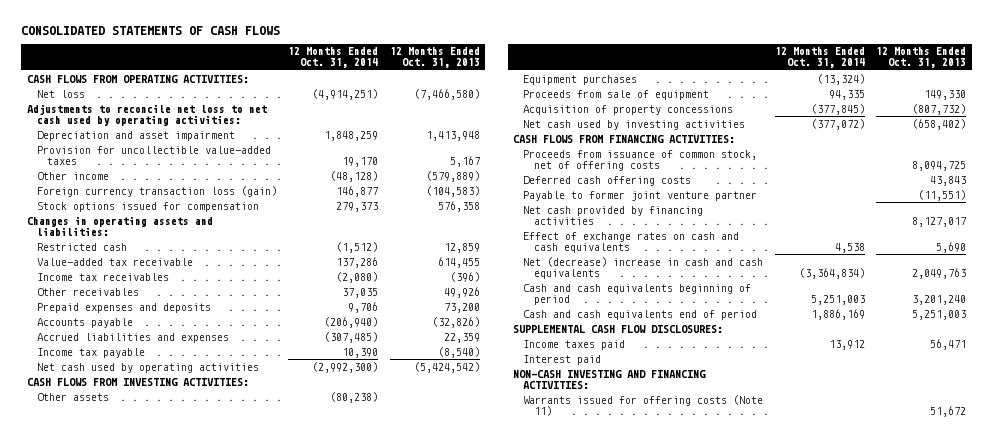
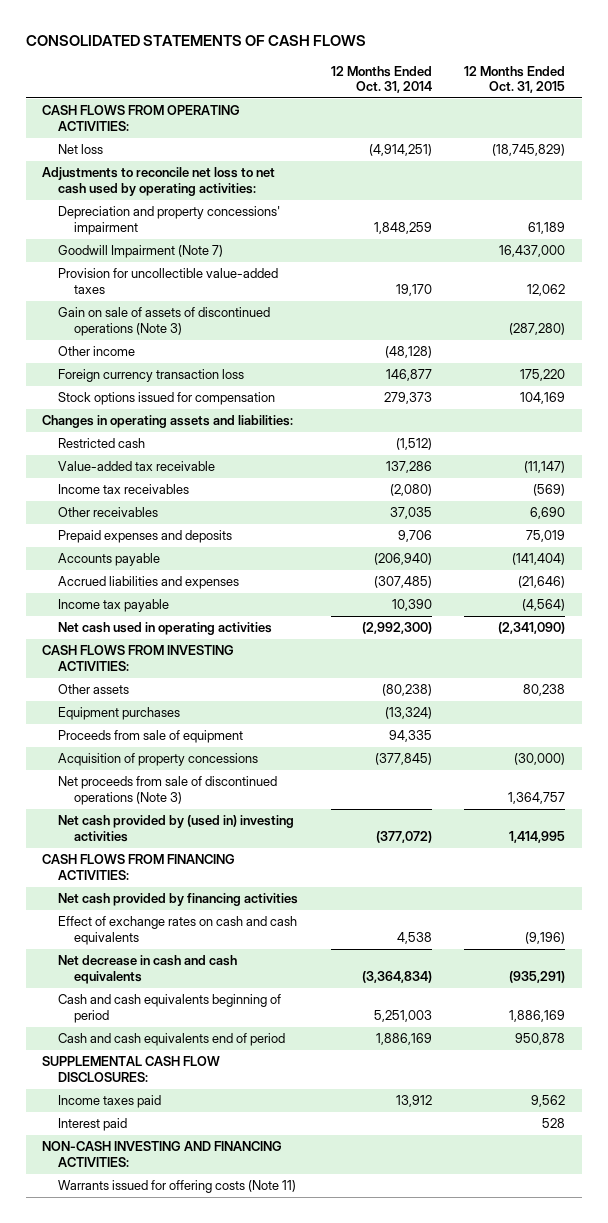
- | 12 Months Ended Oct. 31, 2014 | 12 Months Ended Oct. 31, 2013
+ | 12 Months Ended Oct. 31, 2014 | 12 Months Ended Oct. 31, 2015
- Depreciation and asset impairment | 1,848,259 | 1,413,948
+ Depreciation and property concessions' impairment | 1,848,259 | 61,189
+ Goodwill Impairment (Note 7) | | 16,437,000
+ Gain on sale of assets of discontinued operations (Note 3) | | (287,280)
- Foreign currency transaction loss (gain) | 146,877 | (104,583)
+ Foreign currency transaction loss | 146,877 | 175,220
- Net cash used by operating activities | (2,992,300) | (5,424,542)
+ Net cash used in operating activities | (2,992,300) | (2,341,090)
- Net cash used by investing activities | (377,072) | (658,402)
+ Net proceeds from sale of discontinued operations (Note 3) | | 1,364,757
+ Net cash provided by (used in) investing activities | (377,072) | 1,414,995
- Proceeds from issuance of common stock, net of offering costs | | 8,094,725
- Deferred cash offering costs | | 43,843
- Payable to former joint venture partner | | (11,551)
- Net (decrease) increase in cash and cash equivalents | (3,364,834) | 2,049,763
+ Net decrease in cash and cash equivalents | (3,364,834) | (935,291)

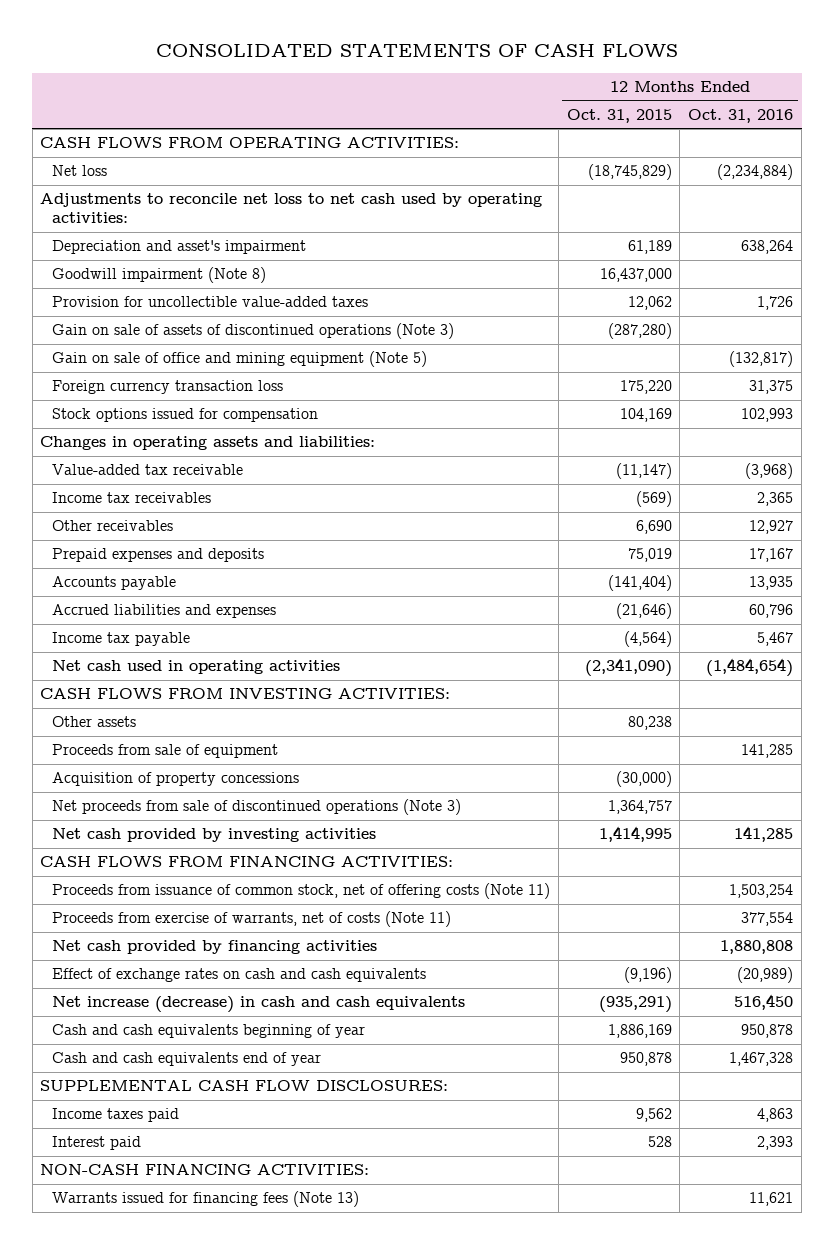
- | 12 Months Ended Oct. 31, 2014 | 12 Months Ended Oct. 31, 2015
+ | 12 Months Ended Oct. 31, 2015 | 12 Months Ended Oct. 31, 2016
- Depreciation and property concessions' impairment | 1,848,259 | 61,189
- Goodwill Impairment (Note 7) | | 16,437,000
+ Depreciation and asset's impairment | 61,189 | 638,264
+ Goodwill impairment (Note 8) | 16,437,000 |
- Other income | (48,128) |
+ Gain on sale of office and mining equipment (Note 5) | | (132,817)
- Restricted cash | (1,512) |
- Equipment purchases | (13,324) |
- Net cash provided by (used in) investing activities | (377,072) | 1,414,995
+ Net cash provided by investing activities | 1,414,995 | 141,285
+ Proceeds from issuance of common stock, net of offering costs (Note 11) | | 1,503,254
+ Proceeds from exercise of warrants, net of costs (Note 11) | | 377,554
- Net decrease in cash and cash equivalents | (3,364,834) | (935,291)
- Cash and cash equivalents beginning of period | 5,251,003 | 1,886,169
- Cash and cash equivalents end of period | 1,886,169 | 950,878
+ Net increase (decrease) in cash and cash equivalents | (935,291) | 516,450
+ Cash and cash equivalents beginning of year | 1,886,169 | 950,878
+ Cash and cash equivalents end of year | 950,878 | 1,467,328
- NON-CASH INVESTING AND FINANCING ACTIVITIES:
- Warrants issued for offering costs (Note 11)
+ NON-CASH FINANCING ACTIVITIES:
+ Warrants issued for financing fees (Note 13) | | 11,621

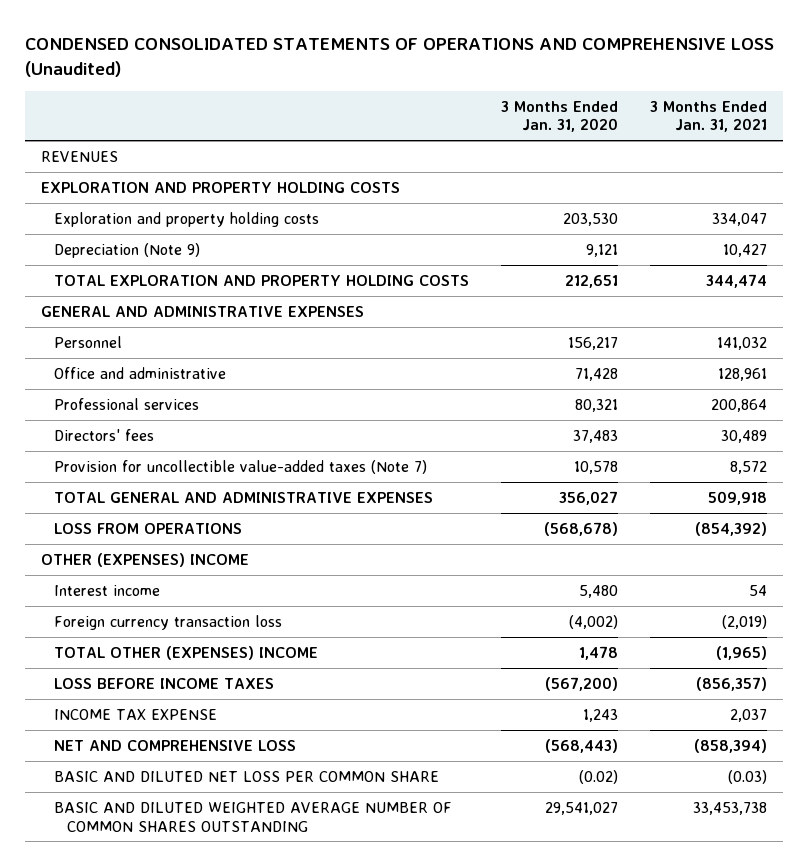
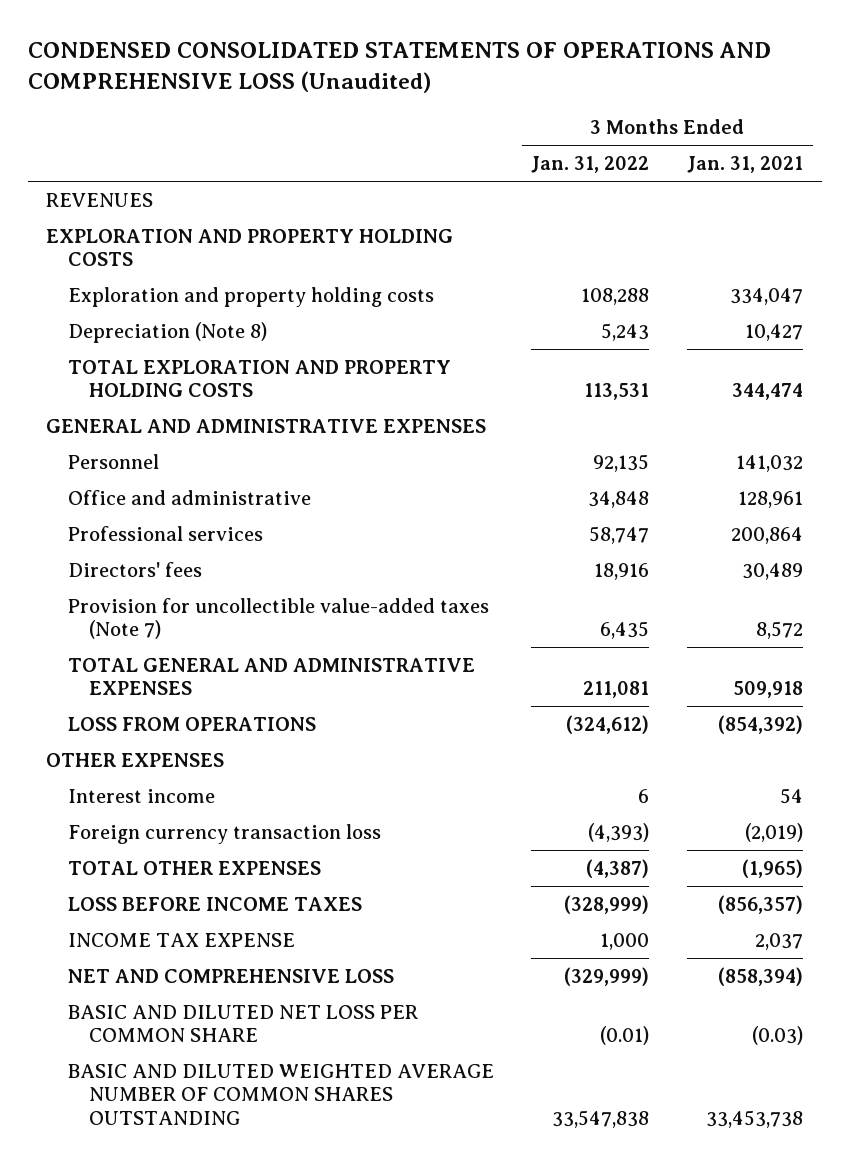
- | 3 Months Ended Jan. 31, 2020 | 3 Months Ended Jan. 31, 2021
+ | 3 Months Ended Jan. 31, 2022 | 3 Months Ended Jan. 31, 2021
- Depreciation (Note 9) | 9,121 | 10,427
+ Depreciation (Note 8) | 5,243 | 10,427
- OTHER (EXPENSES) INCOME
+ OTHER EXPENSES
- TOTAL OTHER (EXPENSES) INCOME | 1,478 | (1,965)
+ TOTAL OTHER EXPENSES | (4,387) | (1,965)

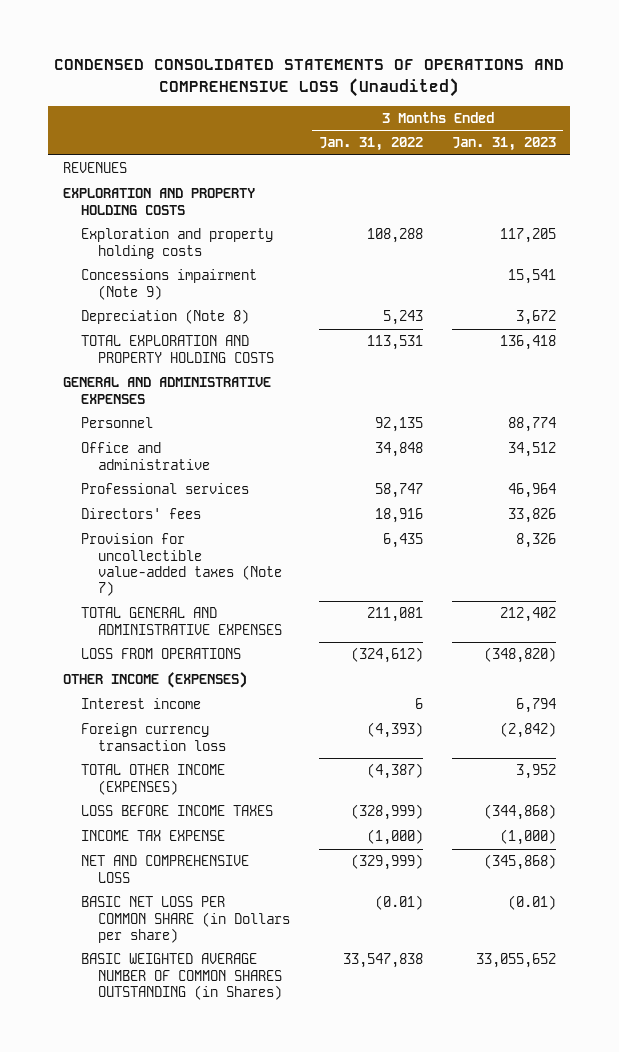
- | 3 Months Ended Jan. 31, 2022 | 3 Months Ended Jan. 31, 2021
+ | 3 Months Ended Jan. 31, 2022 | 3 Months Ended Jan. 31, 2023
+ Concessions impairment (Note 9) | | 15,541
- OTHER EXPENSES
+ OTHER INCOME (EXPENSES)
- TOTAL OTHER EXPENSES | (4,387) | (1,965)
+ TOTAL OTHER INCOME (EXPENSES) | (4,387) | 3,952
- INCOME TAX EXPENSE | 1,000 | 2,037
+ INCOME TAX EXPENSE | (1,000) | (1,000)
- BASIC AND DILUTED NET LOSS PER COMMON SHARE | (0.01) | (0.03)
- BASIC AND DILUTED WEIGHTED AVERAGE NUMBER OF COMMON SHARES OUTSTANDING | 33,547,838 | 33,453,738
+ BASIC NET LOSS PER COMMON SHARE (in Dollars per share) | (0.01) | (0.01)
+ BASIC WEIGHTED AVERAGE NUMBER OF COMMON SHARES OUTSTANDING (in Shares) | 33,547,838 | 33,055,652

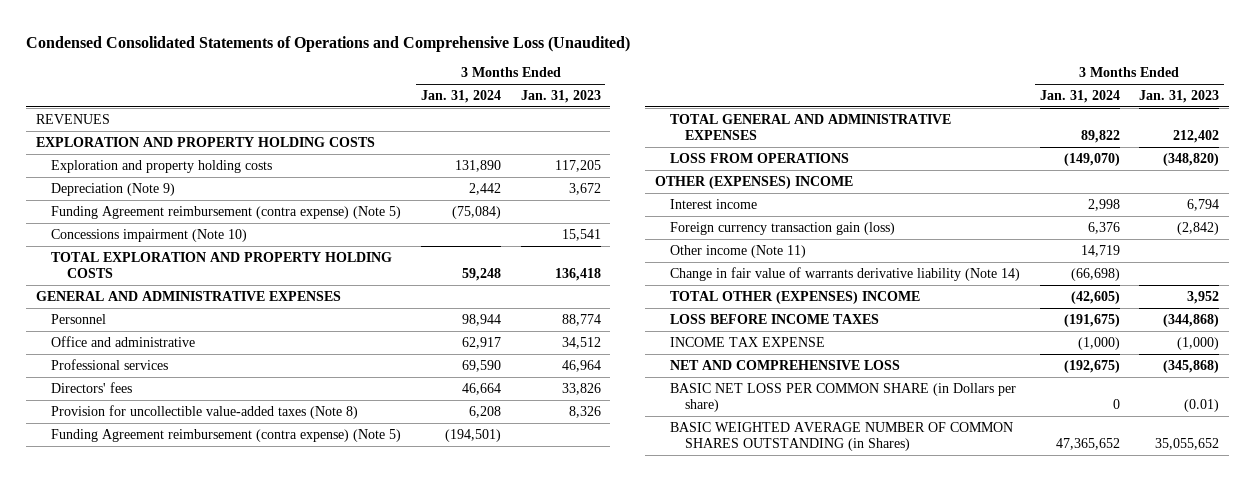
- CONDENSED CONSOLIDATED STATEMENTS OF OPERATIONS AND COMPREHENSIVE LOSS (Unaudited)
+ Condensed Consolidated Statements of Operations and Comprehensive Loss (Unaudited)
- | 3 Months Ended Jan. 31, 2022 | 3 Months Ended Jan. 31, 2023
+ | 3 Months Ended Jan. 31, 2024 | 3 Months Ended Jan. 31, 2023
- Concessions impairment (Note 9) | | 15,541
- Depreciation (Note 8) | 5,243 | 3,672
+ Depreciation (Note 9) | 2,442 | 3,672
+ Funding Agreement reimbursement (contra expense) (Note 5) | (75,084) |
+ Concessions impairment (Note 10) | | 15,541
- Provision for uncollectible value-added taxes (Note 7) | 6,435 | 8,326
+ Provision for uncollectible value-added taxes (Note 8) | 6,208 | 8,326
+ Funding Agreement reimbursement (contra expense) (Note 5) | (194,501) |
- OTHER INCOME (EXPENSES)
+ OTHER (EXPENSES) INCOME
- Foreign currency transaction loss | (4,393) | (2,842)
- TOTAL OTHER INCOME (EXPENSES) | (4,387) | 3,952
+ Foreign currency transaction gain (loss) | 6,376 | (2,842)
+ Other income (Note 11) | 14,719 |
+ Change in fair value of warrants derivative liability (Note 14) | (66,698) |
+ TOTAL OTHER (EXPENSES) INCOME | (42,605) | 3,952
- BASIC WEIGHTED AVERAGE NUMBER OF COMMON SHARES OUTSTANDING (in Shares) | 33,547,838 | 33,055,652
+ BASIC WEIGHTED AVERAGE NUMBER OF COMMON SHARES OUTSTANDING (in Shares) | 47,365,652 | 35,055,652

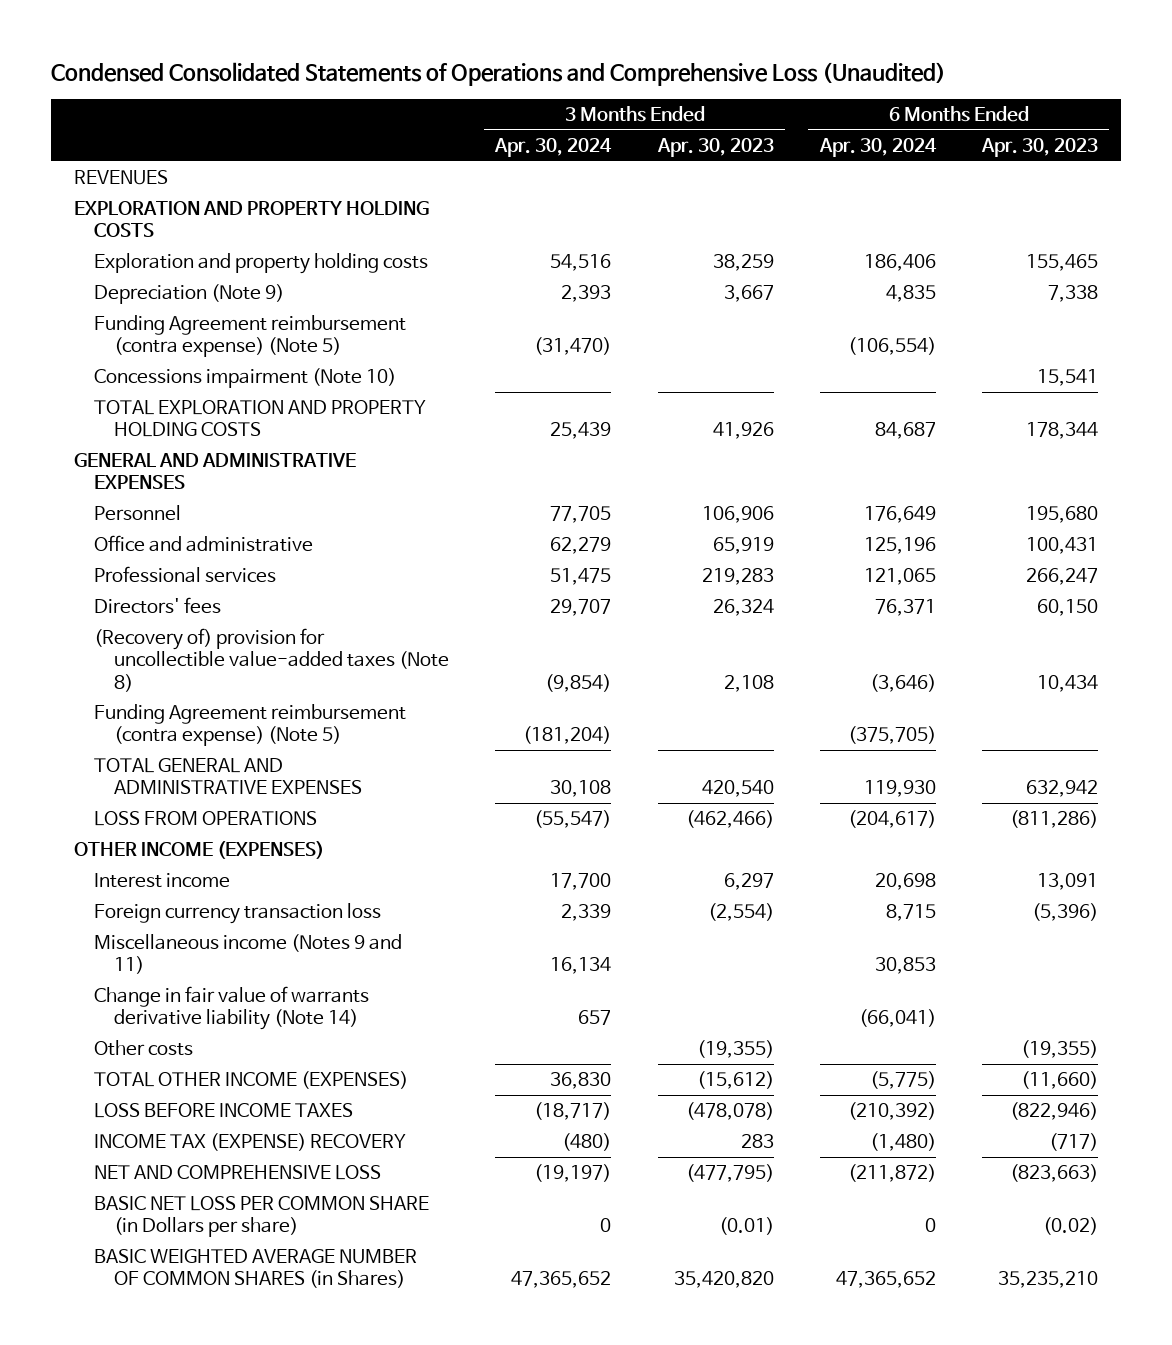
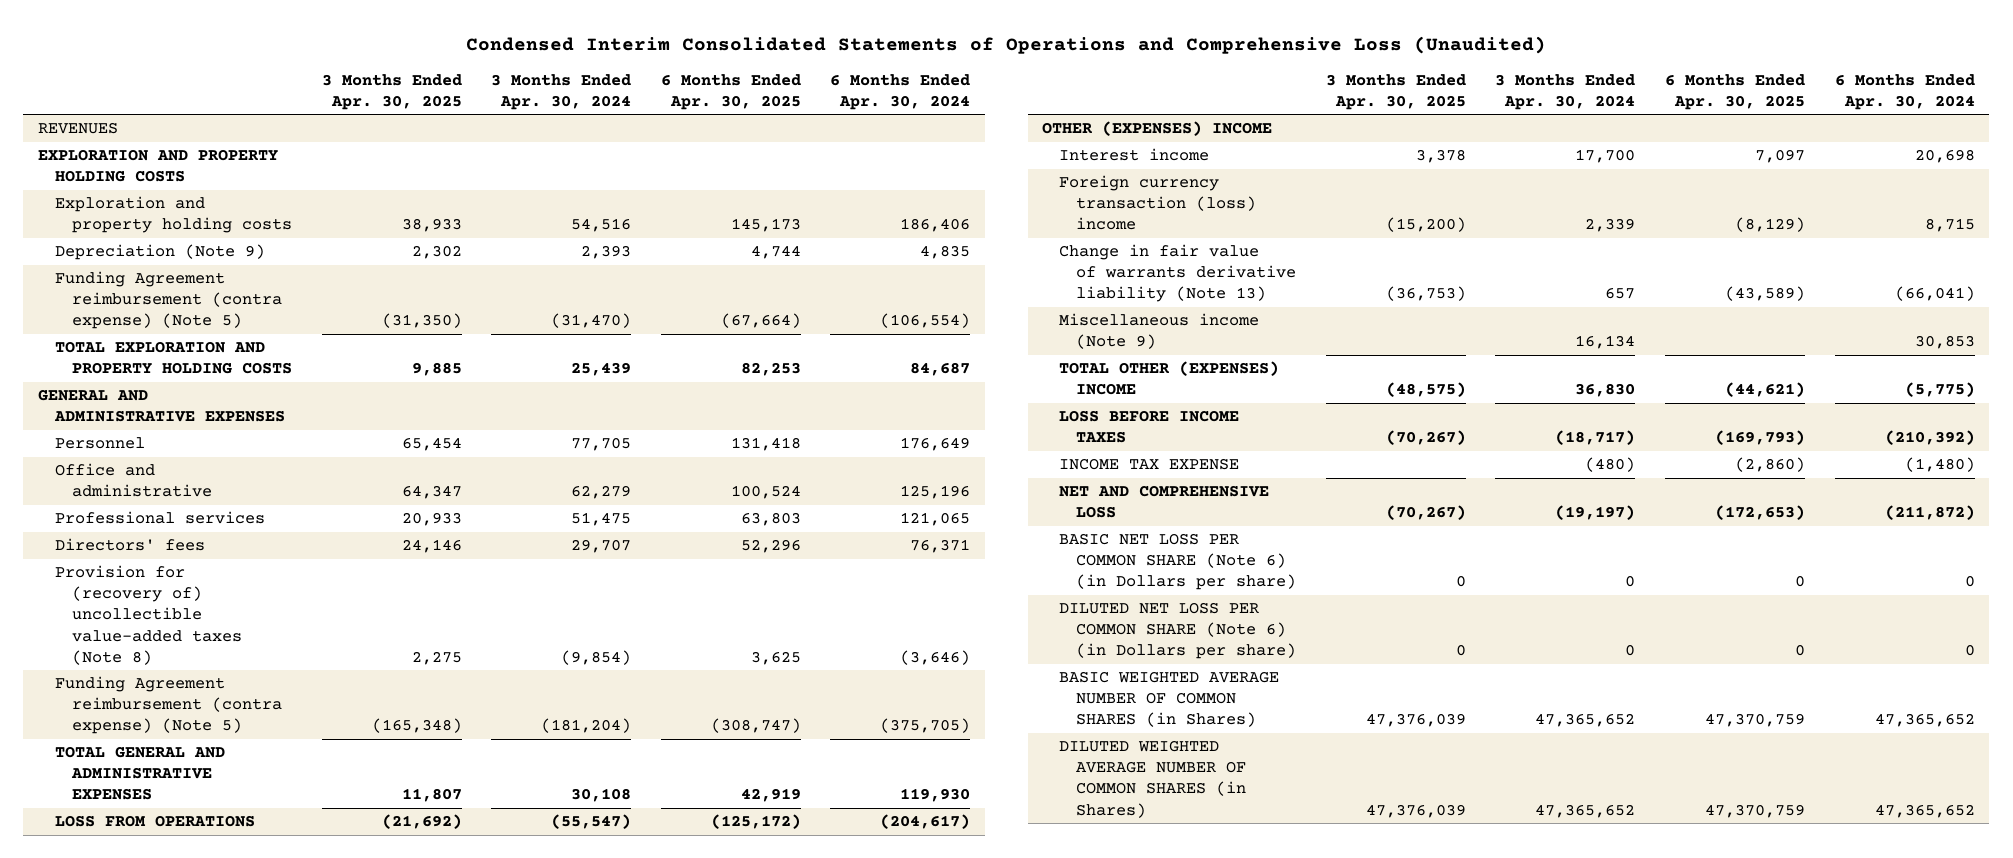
- Condensed Consolidated Statements of Operations and Comprehensive Loss (Unaudited)
+ Condensed Interim Consolidated Statements of Operations and Comprehensive Loss (Unaudited)
- | 3 Months Ended Apr. 30, 2024 | 3 Months Ended Apr. 30, 2023 | 6 Months Ended Apr. 30, 2024 | 6 Months Ended Apr. 30, 2023
+ | 3 Months Ended Apr. 30, 2025 | 3 Months Ended Apr. 30, 2024 | 6 Months Ended Apr. 30, 2025 | 6 Months Ended Apr. 30, 2024
- Concessions impairment (Note 10) | | | | 15,541
- (Recovery of) provision for uncollectible value-added taxes (Note 8) | (9,854) | 2,108 | (3,646) | 10,434
+ Provision for (recovery of) uncollectible value-added taxes (Note 8) | 2,275 | (9,854) | 3,625 | (3,646)
- OTHER INCOME (EXPENSES)
+ OTHER (EXPENSES) INCOME
- Foreign currency transaction loss | 2,339 | (2,554) | 8,715 | (5,396)
- Miscellaneous income (Notes 9 and 11) | 16,134 | | 30,853 |
- Change in fair value of warrants derivative liability (Note 14) | 657 | | (66,041) |
- Other costs | | (19,355) | | (19,355)
- TOTAL OTHER INCOME (EXPENSES) | 36,830 | (15,612) | (5,775) | (11,660)
+ Foreign currency transaction (loss) income | (15,200) | 2,339 | (8,129) | 8,715
+ Change in fair value of warrants derivative liability (Note 13) | (36,753) | 657 | (43,589) | (66,041)
+ Miscellaneous income (Note 9) | | 16,134 | | 30,853
+ TOTAL OTHER (EXPENSES) INCOME | (48,575) | 36,830 | (44,621) | (5,775)
- INCOME TAX (EXPENSE) RECOVERY | (480) | 283 | (1,480) | (717)
+ INCOME TAX EXPENSE | | (480) | (2,860) | (1,480)
- BASIC NET LOSS PER COMMON SHARE (in Dollars per share) | 0 | (0.01) | 0 | (0.02)
+ BASIC NET LOSS PER COMMON SHARE (Note 6) (in Dollars per share) | 0 | 0 | 0 | 0
+ DILUTED NET LOSS PER COMMON SHARE (Note 6) (in Dollars per share) | 0 | 0 | 0 | 0
+ DILUTED WEIGHTED AVERAGE NUMBER OF COMMON SHARES (in Shares) | 47,376,039 | 47,365,652 | 47,370,759 | 47,365,652

